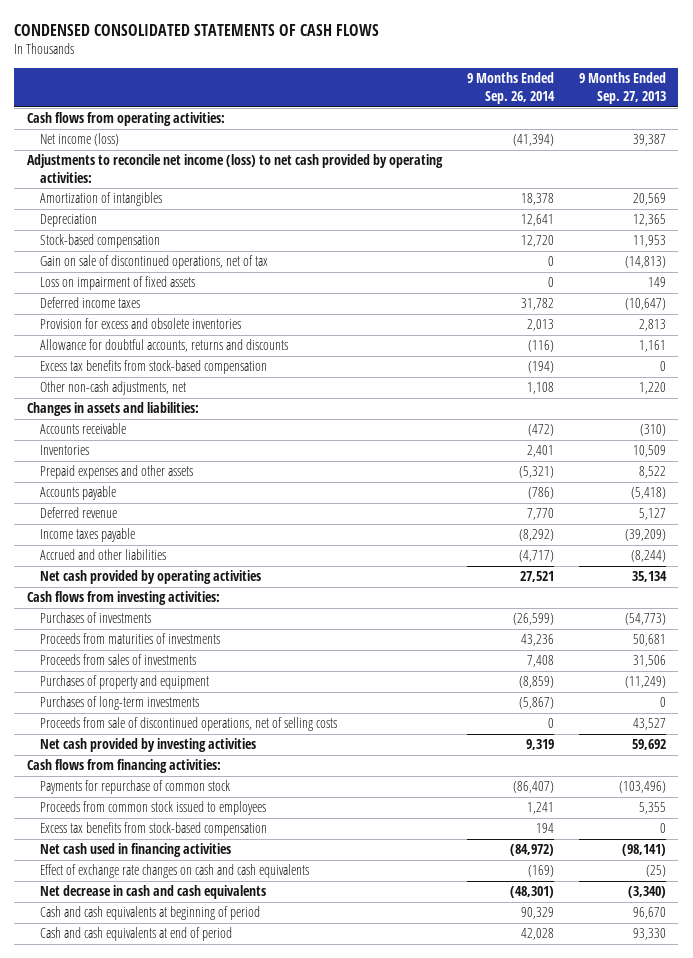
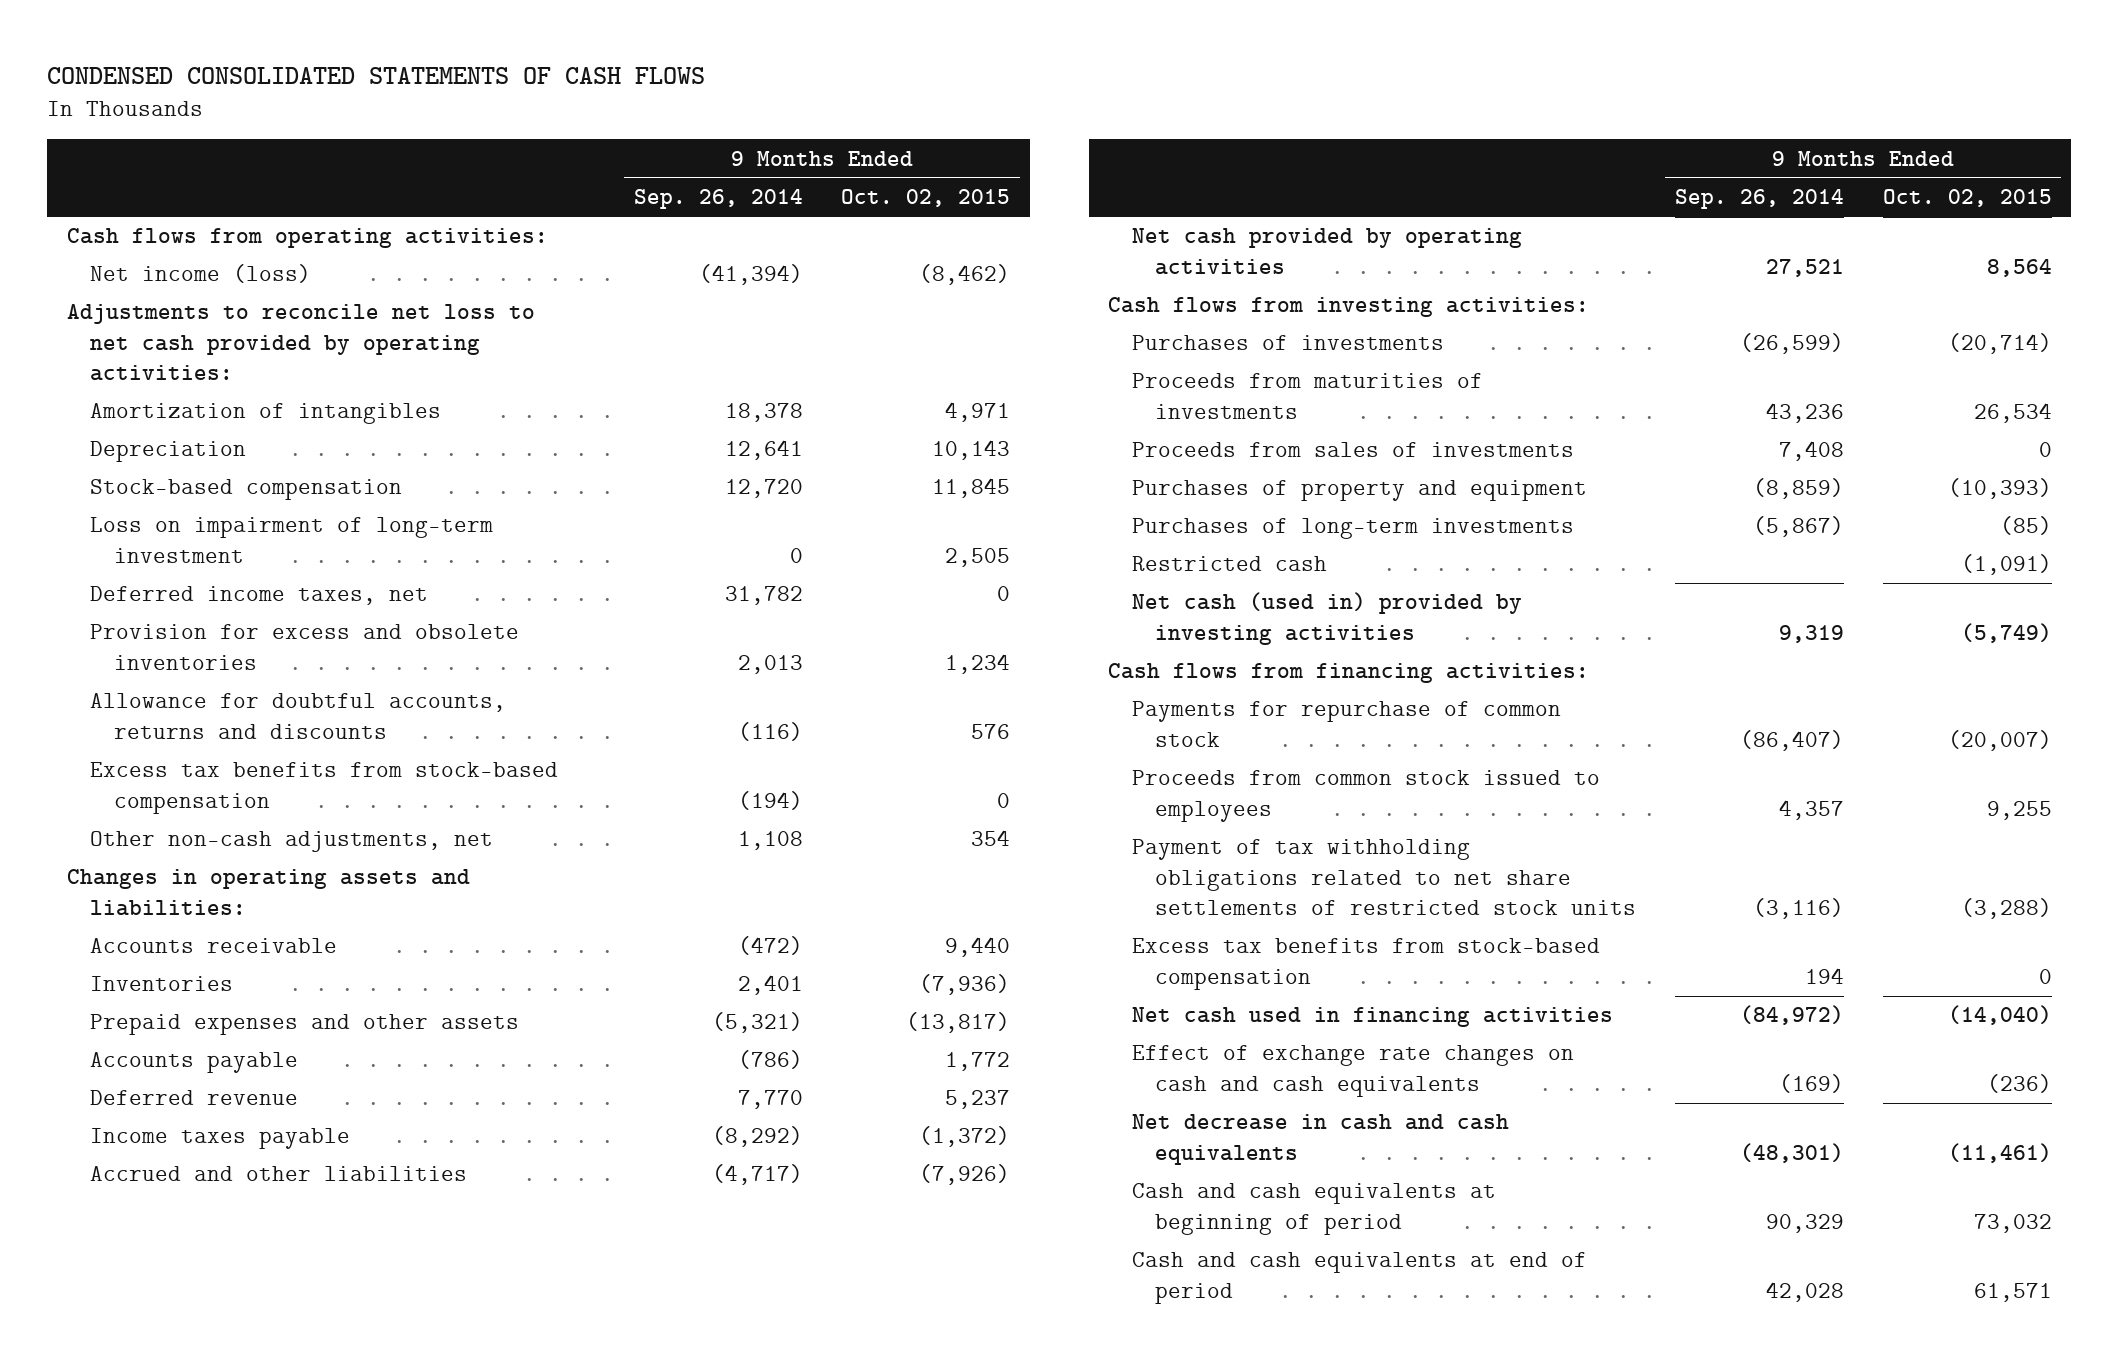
- | 9 Months Ended Sep. 26, 2014 | 9 Months Ended Sep. 27, 2013
+ | 9 Months Ended Sep. 26, 2014 | 9 Months Ended Oct. 02, 2015
- Adjustments to reconcile net income (loss) to net cash provided by operating activities:
+ Adjustments to reconcile net loss to net cash provided by operating activities:
- Gain on sale of discontinued operations, net of tax | 0 | (14,813)
- Loss on impairment of fixed assets | 0 | 149
- Deferred income taxes | 31,782 | (10,647)
+ Loss on impairment of long-term investment | 0 | 2,505
+ Deferred income taxes, net | 31,782 | 0
- Changes in assets and liabilities:
+ Changes in operating assets and liabilities:
- Proceeds from sale of discontinued operations, net of selling costs | 0 | 43,527
- Net cash provided by investing activities | 9,319 | 59,692
+ Restricted cash | | (1,091)
+ Net cash (used in) provided by investing activities | 9,319 | (5,749)
- Proceeds from common stock issued to employees | 1,241 | 5,355
+ Proceeds from common stock issued to employees | 4,357 | 9,255
+ Payment of tax withholding obligations related to net share settlements of restricted stock units | (3,116) | (3,288)

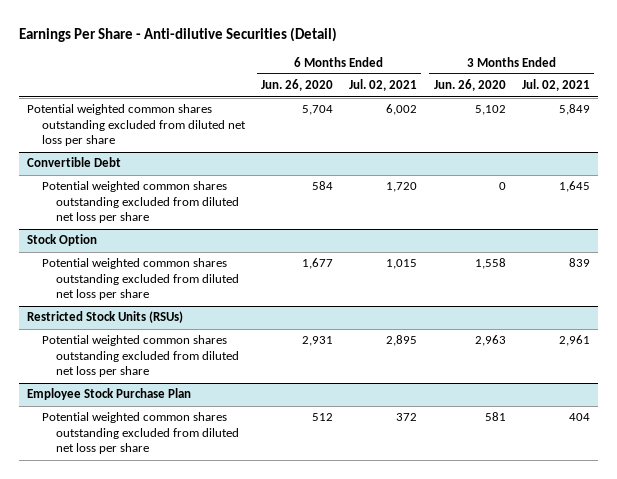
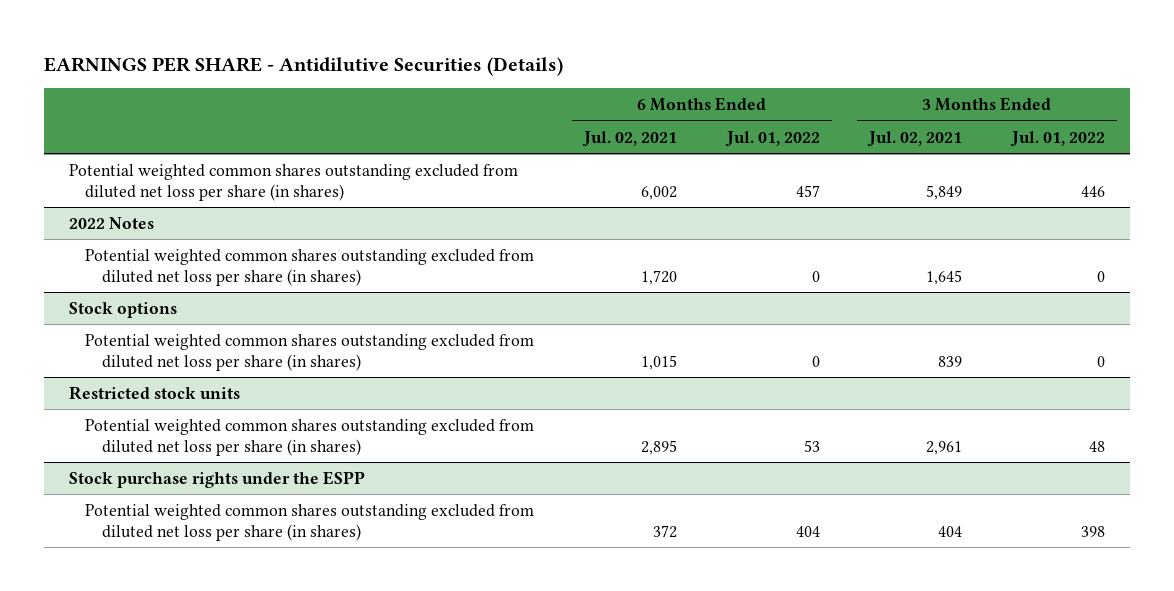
- Earnings Per Share - Anti-dilutive Securities (Detail)
+ EARNINGS PER SHARE - Antidilutive Securities (Details)
- | 6 Months Ended Jun. 26, 2020 | 6 Months Ended Jul. 02, 2021 | 3 Months Ended Jun. 26, 2020 | 3 Months Ended Jul. 02, 2021
+ | 6 Months Ended Jul. 02, 2021 | 6 Months Ended Jul. 01, 2022 | 3 Months Ended Jul. 02, 2021 | 3 Months Ended Jul. 01, 2022
- Potential weighted common shares outstanding excluded from diluted net loss per share | 5,704 | 6,002 | 5,102 | 5,849
- Convertible Debt
- Potential weighted common shares outstanding excluded from diluted net loss per share | 584 | 1,720 | 0 | 1,645
- Stock Option
- Potential weighted common shares outstanding excluded from diluted net loss per share | 1,677 | 1,015 | 1,558 | 839
- Restricted Stock Units (RSUs)
- Potential weighted common shares outstanding excluded from diluted net loss per share | 2,931 | 2,895 | 2,963 | 2,961
- Employee Stock Purchase Plan
- Potential weighted common shares outstanding excluded from diluted net loss per share | 512 | 372 | 581 | 404
+ Potential weighted common shares outstanding excluded from diluted net loss per share (in shares) | 6,002 | 457 | 5,849 | 446
+ 2022 Notes
+ Potential weighted common shares outstanding excluded from diluted net loss per share (in shares) | 1,720 | 0 | 1,645 | 0
+ Stock options
+ Potential weighted common shares outstanding excluded from diluted net loss per share (in shares) | 1,015 | 0 | 839 | 0
+ Restricted stock units
+ Potential weighted common shares outstanding excluded from diluted net loss per share (in shares) | 2,895 | 53 | 2,961 | 48
+ Stock purchase rights under the ESPP
+ Potential weighted common shares outstanding excluded from diluted net loss per share (in shares) | 372 | 404 | 404 | 398

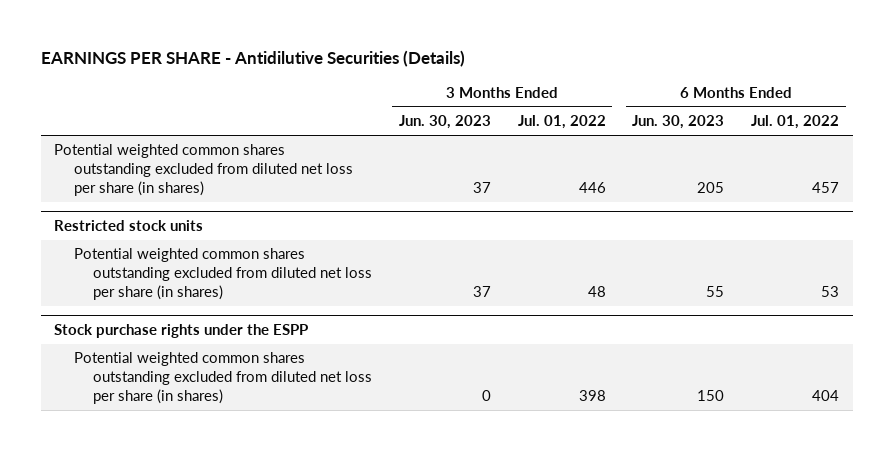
- | 6 Months Ended Jul. 02, 2021 | 6 Months Ended Jul. 01, 2022 | 3 Months Ended Jul. 02, 2021 | 3 Months Ended Jul. 01, 2022
+ | 3 Months Ended Jun. 30, 2023 | 3 Months Ended Jul. 01, 2022 | 6 Months Ended Jun. 30, 2023 | 6 Months Ended Jul. 01, 2022
- 2022 Notes
- Potential weighted common shares outstanding excluded from diluted net loss per share (in shares) | 1,720 | 0 | 1,645 | 0
- Stock options
- Potential weighted common shares outstanding excluded from diluted net loss per share (in shares) | 1,015 | 0 | 839 | 0

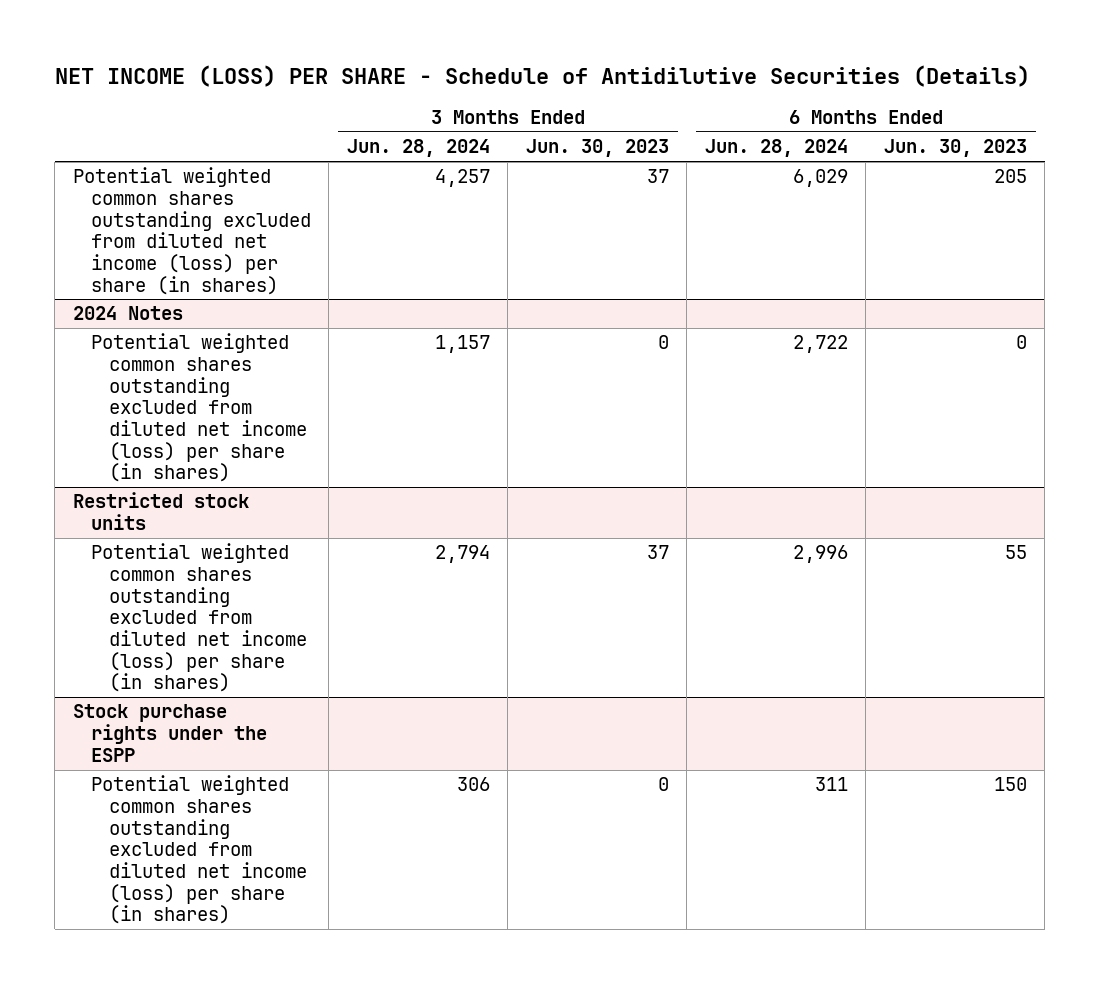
- EARNINGS PER SHARE - Antidilutive Securities (Details)
+ NET INCOME (LOSS) PER SHARE - Schedule of Antidilutive Securities (Details)
- | 3 Months Ended Jun. 30, 2023 | 3 Months Ended Jul. 01, 2022 | 6 Months Ended Jun. 30, 2023 | 6 Months Ended Jul. 01, 2022
+ | 3 Months Ended Jun. 28, 2024 | 3 Months Ended Jun. 30, 2023 | 6 Months Ended Jun. 28, 2024 | 6 Months Ended Jun. 30, 2023
- Potential weighted common shares outstanding excluded from diluted net loss per share (in shares) | 37 | 446 | 205 | 457
+ Potential weighted common shares outstanding excluded from diluted net income (loss) per share (in shares) | 4,257 | 37 | 6,029 | 205
+ 2024 Notes
+ Potential weighted common shares outstanding excluded from diluted net income (loss) per share (in shares) | 1,157 | 0 | 2,722 | 0
@ Restricted stock units
- Potential weighted common shares outstanding excluded from diluted net loss per share (in shares) | 37 | 48 | 55 | 53
+ Potential weighted common shares outstanding excluded from diluted net income (loss) per share (in shares) | 2,794 | 37 | 2,996 | 55
@ Stock purchase rights under the ESPP
- Potential weighted common shares outstanding excluded from diluted net loss per share (in shares) | 0 | 398 | 150 | 404
+ Potential weighted common shares outstanding excluded from diluted net income (loss) per share (in shares) | 306 | 0 | 311 | 150

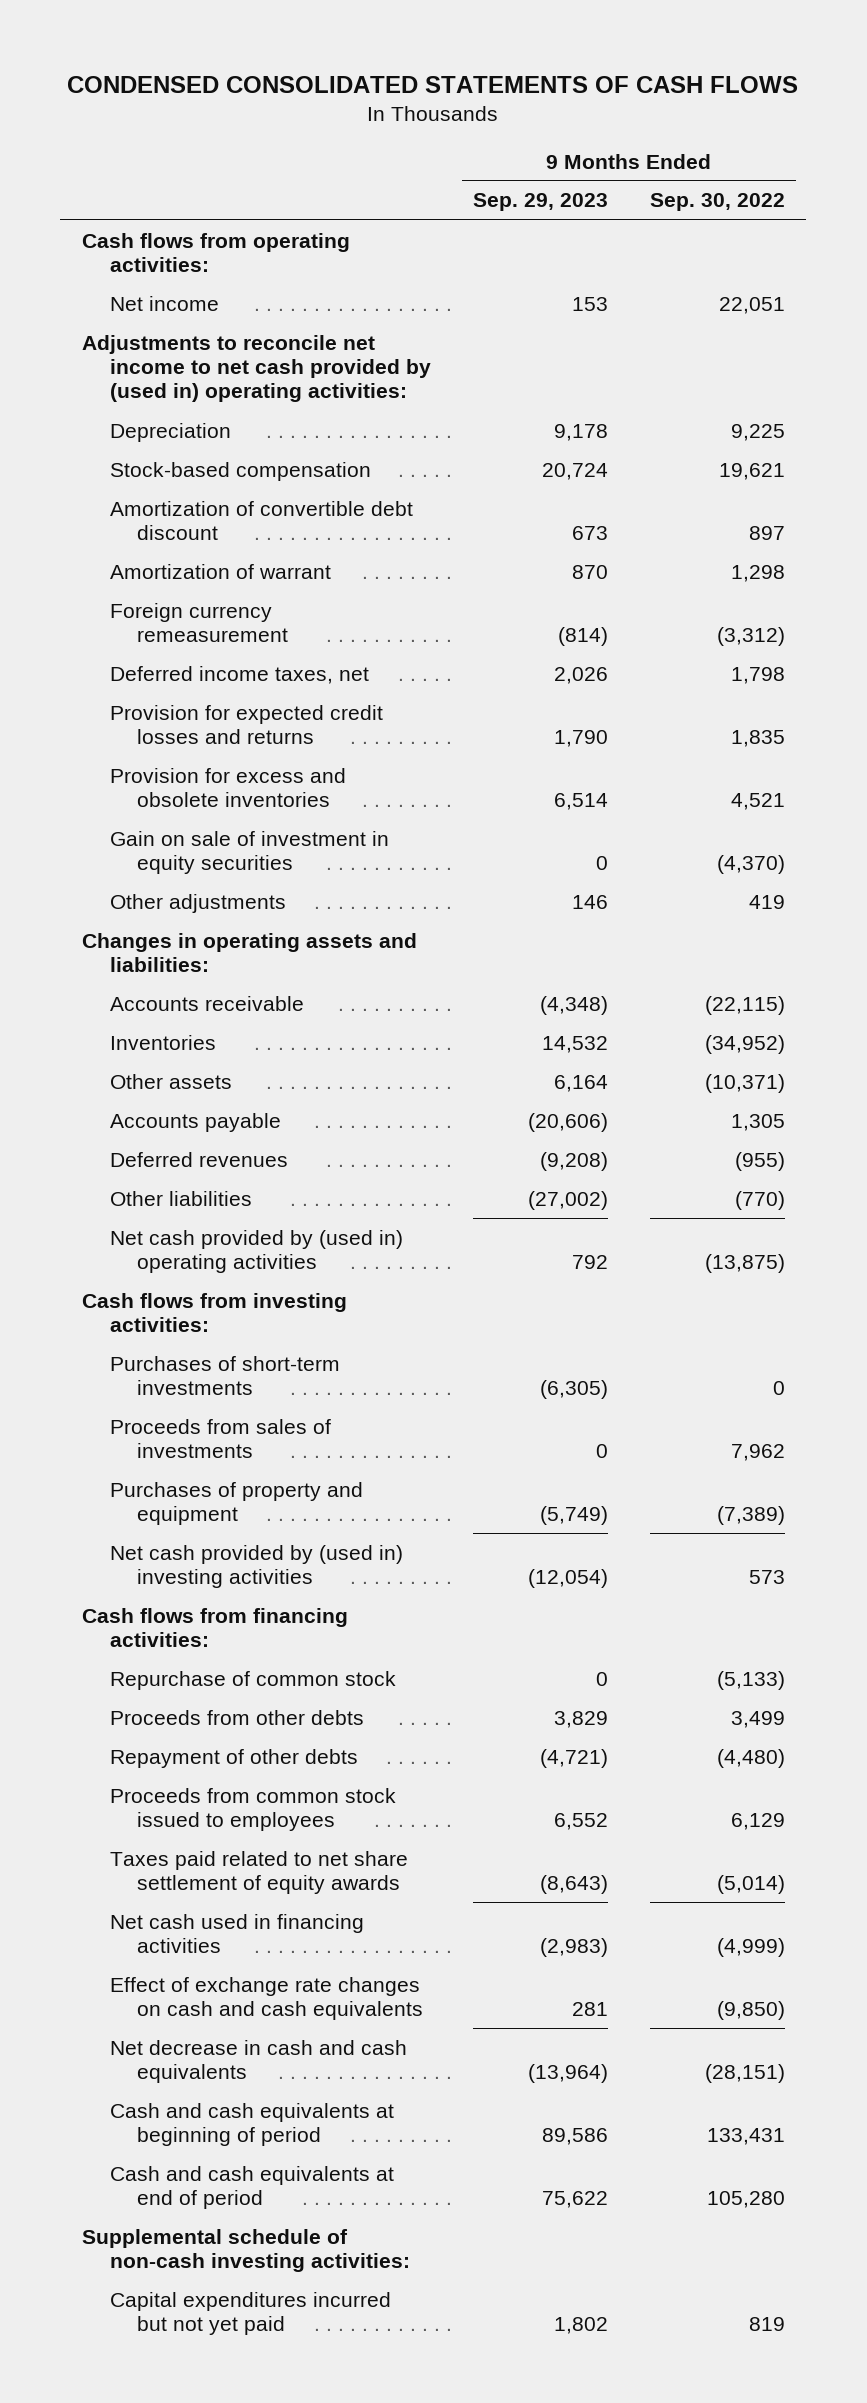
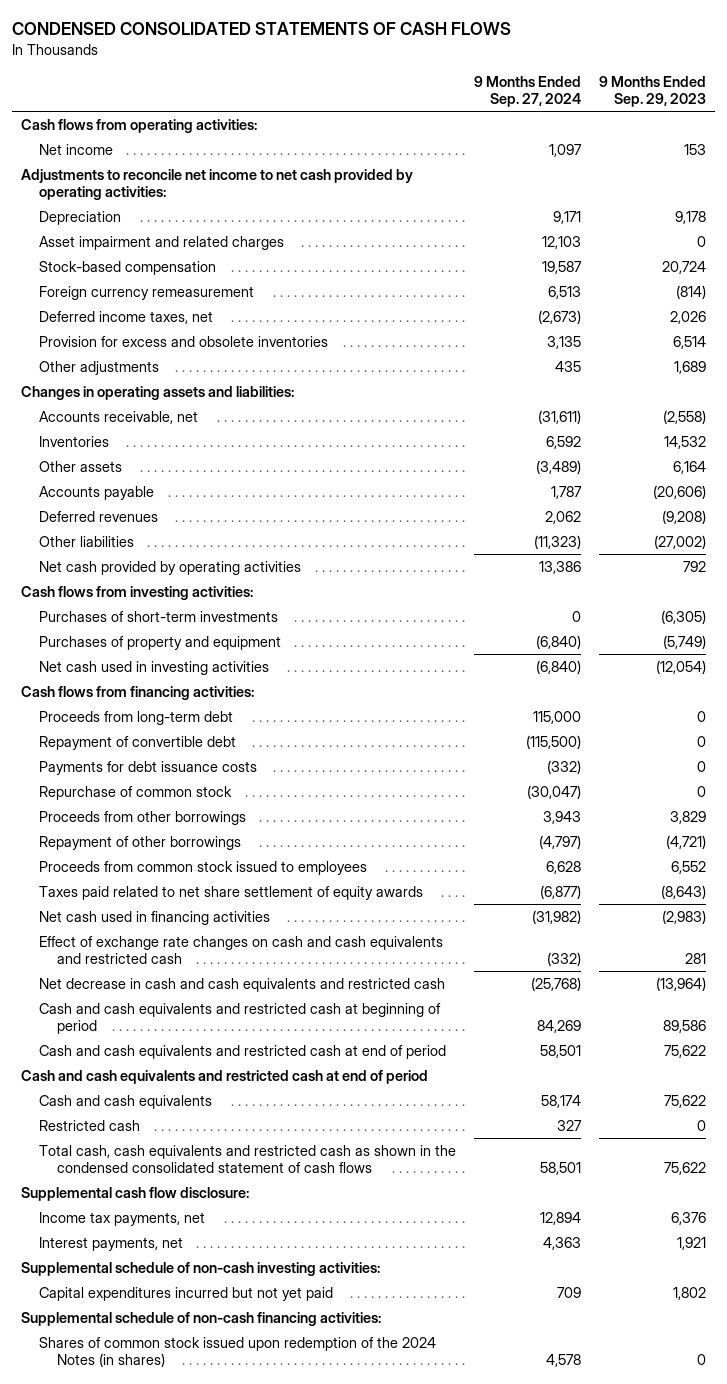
- | 9 Months Ended Sep. 29, 2023 | 9 Months Ended Sep. 30, 2022
+ | 9 Months Ended Sep. 27, 2024 | 9 Months Ended Sep. 29, 2023
- Adjustments to reconcile net income to net cash provided by (used in) operating activities:
+ Adjustments to reconcile net income to net cash provided by operating activities:
+ Asset impairment and related charges | 12,103 | 0
- Amortization of convertible debt discount | 673 | 897
- Amortization of warrant | 870 | 1,298
- Provision for expected credit losses and returns | 1,790 | 1,835
- Gain on sale of investment in equity securities | 0 | (4,370)
- Other adjustments | 146 | 419
+ Other adjustments | 435 | 1,689
- Accounts receivable | (4,348) | (22,115)
+ Accounts receivable, net | (31,611) | (2,558)
- Net cash provided by (used in) operating activities | 792 | (13,875)
+ Net cash provided by operating activities | 13,386 | 792
- Proceeds from sales of investments | 0 | 7,962
- Net cash provided by (used in) investing activities | (12,054) | 573
+ Net cash used in investing activities | (6,840) | (12,054)
+ Proceeds from long-term debt | 115,000 | 0
+ Repayment of convertible debt | (115,500) | 0
+ Payments for debt issuance costs | (332) | 0
- Proceeds from other debts | 3,829 | 3,499
- Repayment of other debts | (4,721) | (4,480)
+ Proceeds from other borrowings | 3,943 | 3,829
+ Repayment of other borrowings | (4,797) | (4,721)
- Effect of exchange rate changes on cash and cash equivalents | 281 | (9,850)
- Net decrease in cash and cash equivalents | (13,964) | (28,151)
- Cash and cash equivalents at beginning of period | 89,586 | 133,431
- Cash and cash equivalents at end of period | 75,622 | 105,280
+ Effect of exchange rate changes on cash and cash equivalents and restricted cash | (332) | 281
+ Net decrease in cash and cash equivalents and restricted cash | (25,768) | (13,964)
+ Cash and cash equivalents and restricted cash at beginning of period | 84,269 | 89,586
+ Cash and cash equivalents and restricted cash at end of period | 58,501 | 75,622
+ Cash and cash equivalents and restricted cash at end of period
+ Cash and cash equivalents | 58,174 | 75,622
+ Restricted cash | 327 | 0
+ Total cash, cash equivalents and restricted cash as shown in the condensed consolidated statement of cash flows | 58,501 | 75,622
+ Supplemental cash flow disclosure:
+ Income tax payments, net | 12,894 | 6,376
+ Interest payments, net | 4,363 | 1,921
+ Supplemental schedule of non-cash financing activities:
+ Shares of common stock issued upon redemption of the 2024 Notes (in shares) | 4,578 | 0

